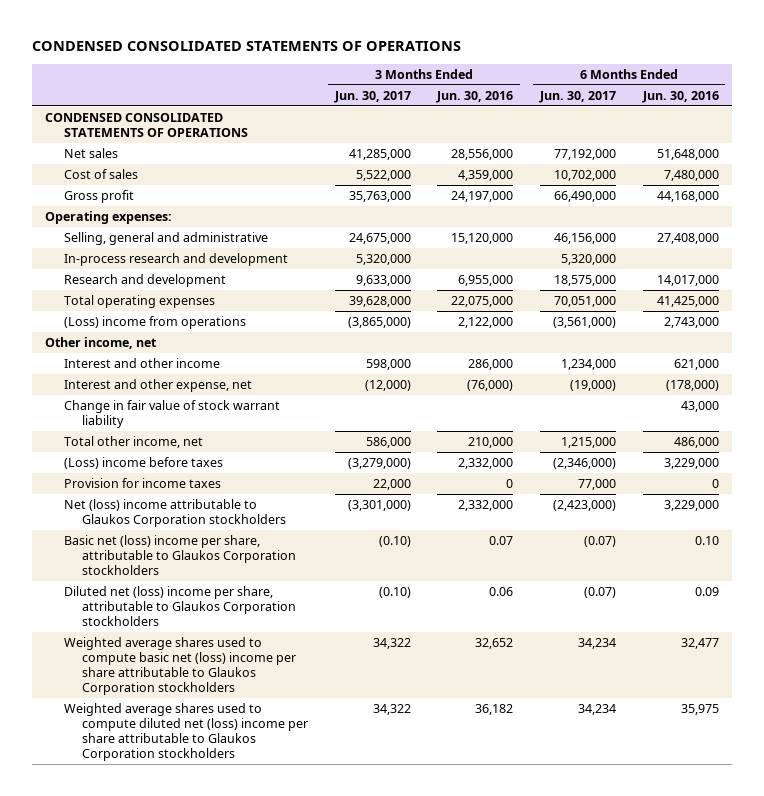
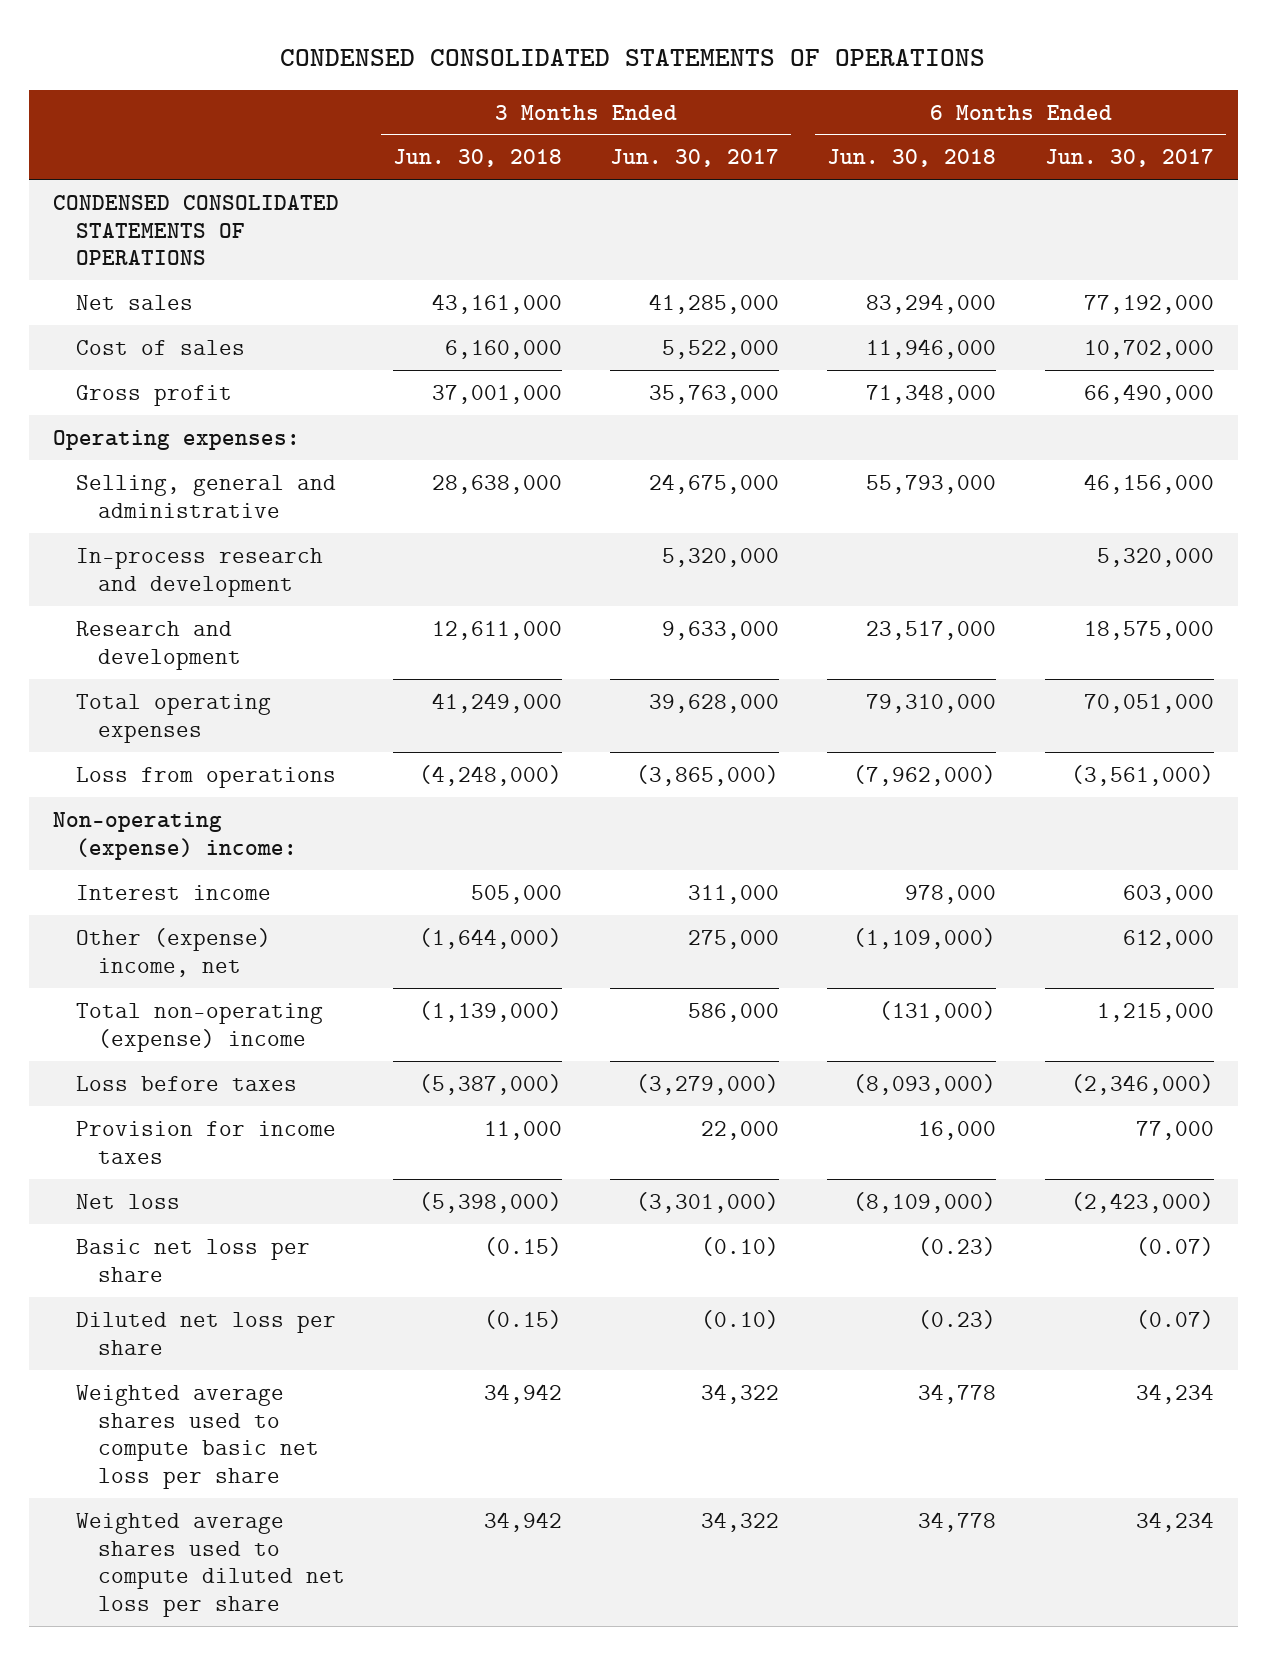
- | 3 Months Ended Jun. 30, 2017 | 3 Months Ended Jun. 30, 2016 | 6 Months Ended Jun. 30, 2017 | 6 Months Ended Jun. 30, 2016
+ | 3 Months Ended Jun. 30, 2018 | 3 Months Ended Jun. 30, 2017 | 6 Months Ended Jun. 30, 2018 | 6 Months Ended Jun. 30, 2017
- (Loss) income from operations | (3,865,000) | 2,122,000 | (3,561,000) | 2,743,000
- Other income, net
- Interest and other income | 598,000 | 286,000 | 1,234,000 | 621,000
- Interest and other expense, net | (12,000) | (76,000) | (19,000) | (178,000)
- Change in fair value of stock warrant liability | | | | 43,000
- Total other income, net | 586,000 | 210,000 | 1,215,000 | 486,000
- (Loss) income before taxes | (3,279,000) | 2,332,000 | (2,346,000) | 3,229,000
+ Loss from operations | (4,248,000) | (3,865,000) | (7,962,000) | (3,561,000)
+ Non-operating (expense) income:
+ Interest income | 505,000 | 311,000 | 978,000 | 603,000
+ Other (expense) income, net | (1,644,000) | 275,000 | (1,109,000) | 612,000
+ Total non-operating (expense) income | (1,139,000) | 586,000 | (131,000) | 1,215,000
+ Loss before taxes | (5,387,000) | (3,279,000) | (8,093,000) | (2,346,000)
- Net (loss) income attributable to Glaukos Corporation stockholders | (3,301,000) | 2,332,000 | (2,423,000) | 3,229,000
- Basic net (loss) income per share, attributable to Glaukos Corporation stockholders | (0.10) | 0.07 | (0.07) | 0.10
- Diluted net (loss) income per share, attributable to Glaukos Corporation stockholders | (0.10) | 0.06 | (0.07) | 0.09
- Weighted average shares used to compute basic net (loss) income per share attributable to Glaukos Corporation stockholders | 34,322 | 32,652 | 34,234 | 32,477
- Weighted average shares used to compute diluted net (loss) income per share attributable to Glaukos Corporation stockholders | 34,322 | 36,182 | 34,234 | 35,975
+ Net loss | (5,398,000) | (3,301,000) | (8,109,000) | (2,423,000)
+ Basic net loss per share | (0.15) | (0.10) | (0.23) | (0.07)
+ Diluted net loss per share | (0.15) | (0.10) | (0.23) | (0.07)
+ Weighted average shares used to compute basic net loss per share | 34,942 | 34,322 | 34,778 | 34,234
+ Weighted average shares used to compute diluted net loss per share | 34,942 | 34,322 | 34,778 | 34,234

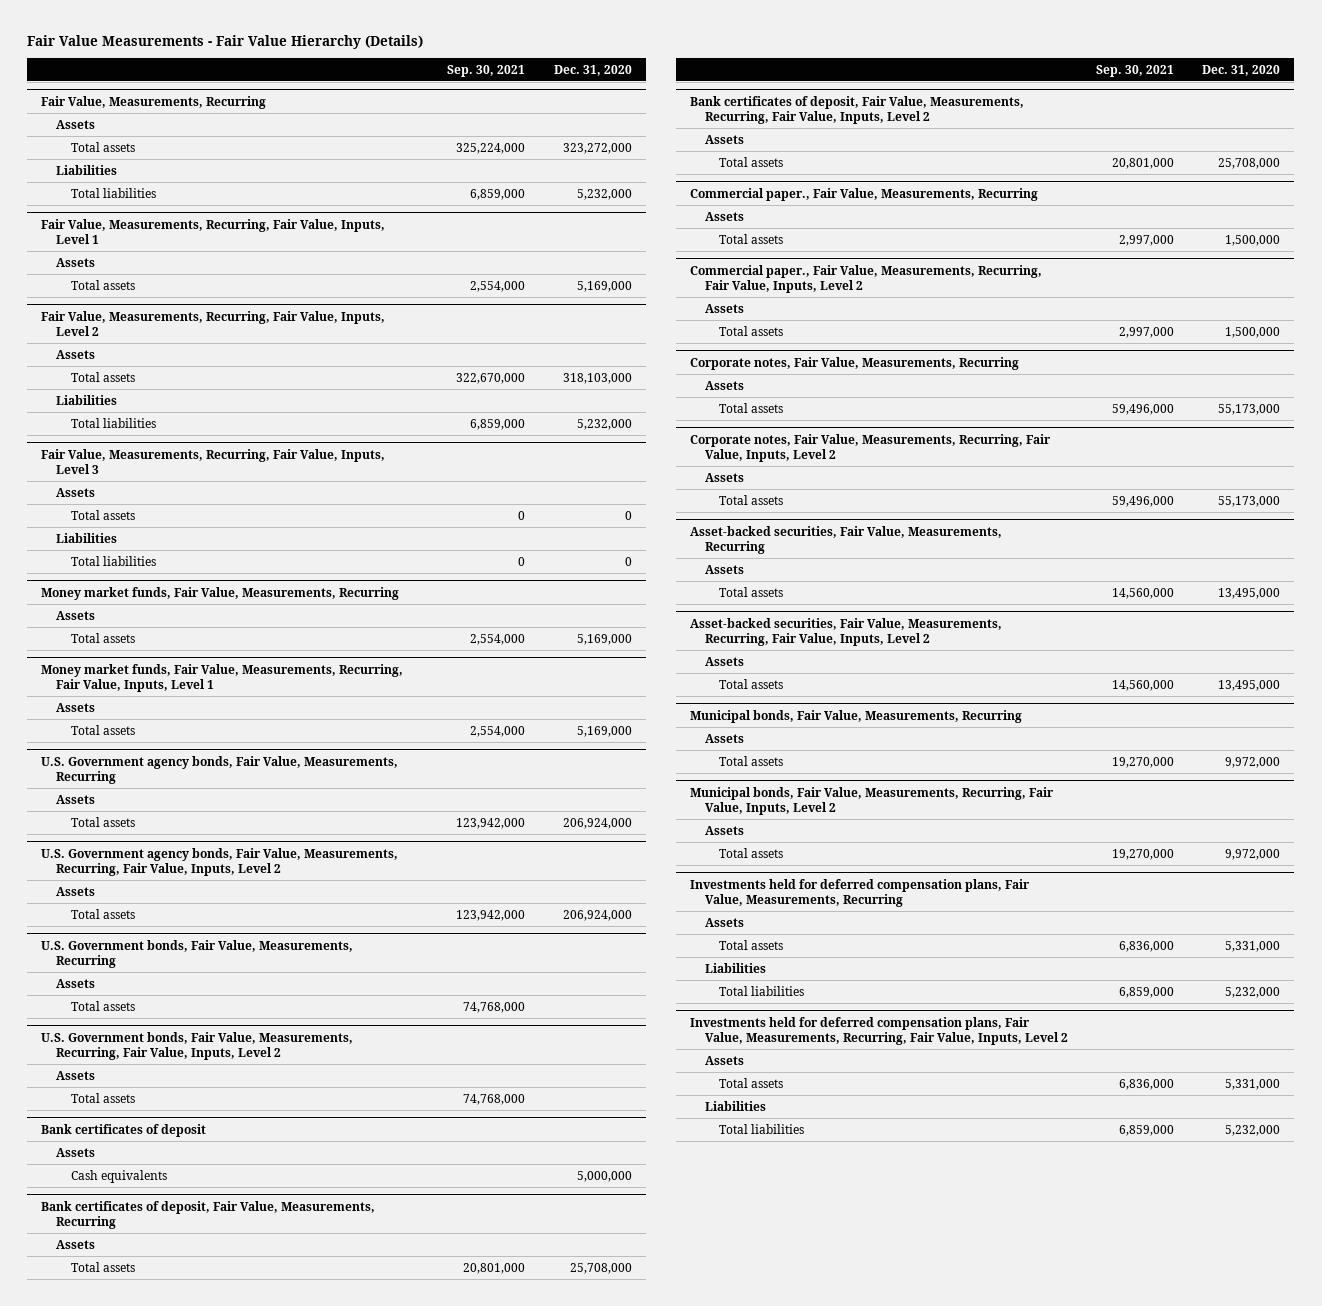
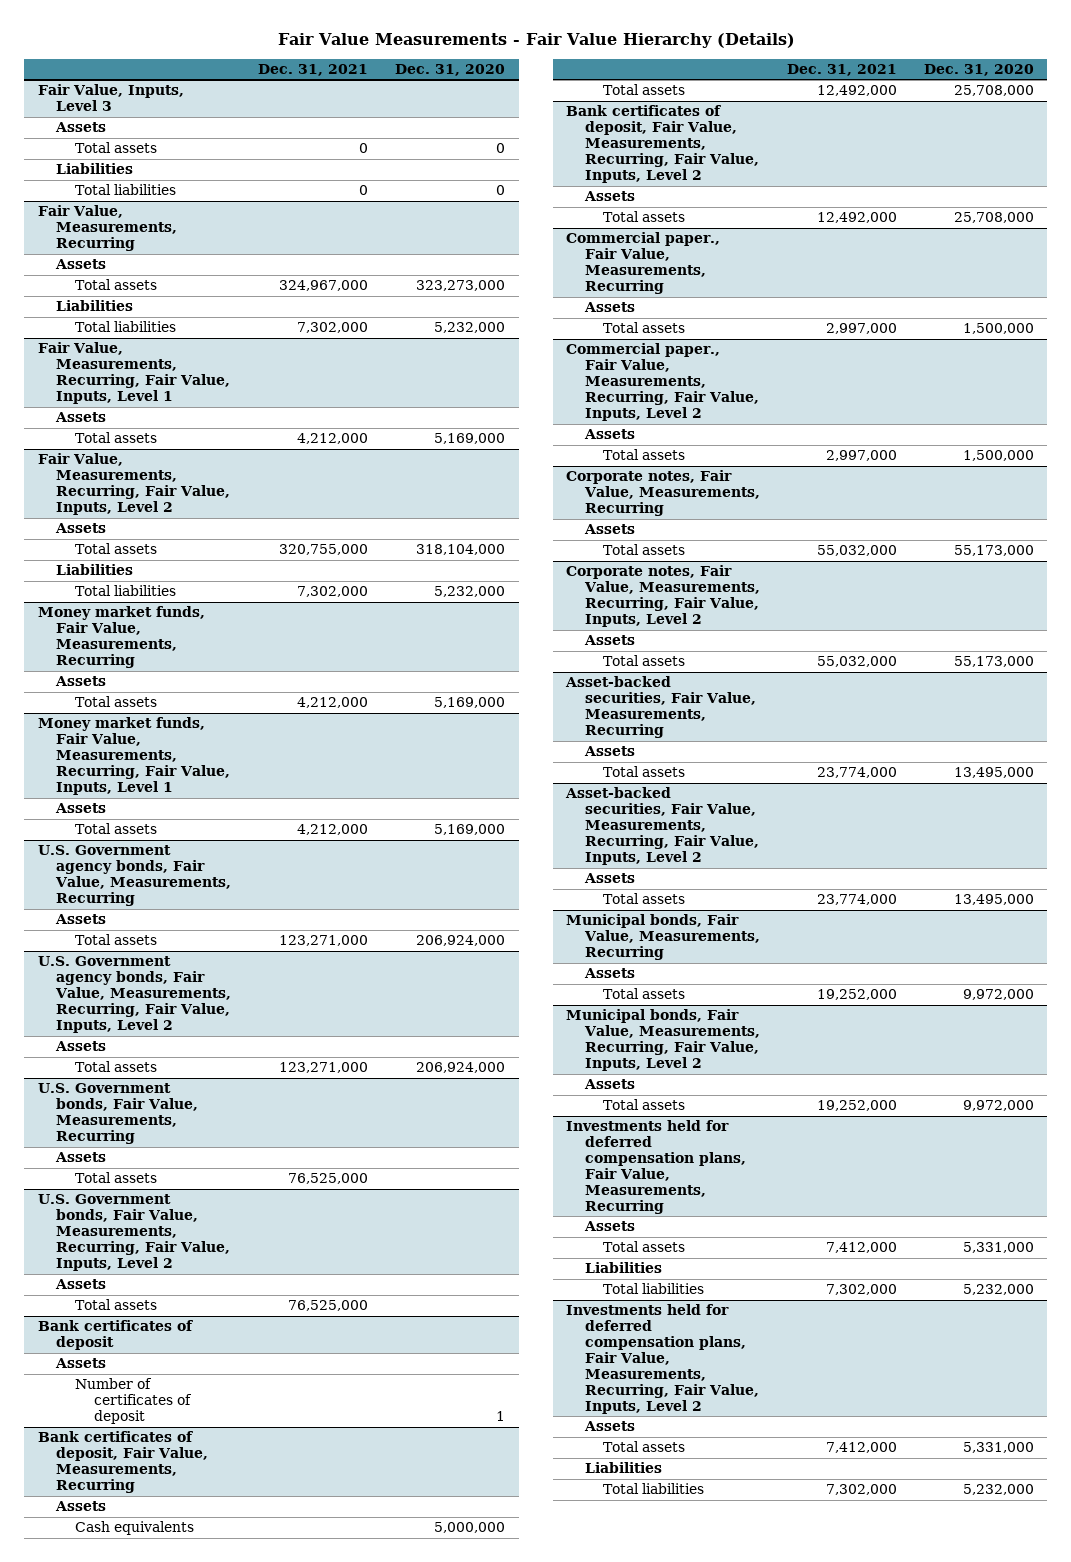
- | Sep. 30, 2021 | Dec. 31, 2020
+ | Dec. 31, 2021 | Dec. 31, 2020
+ Fair Value, Inputs, Level 3
+ Assets
+ Total assets | 0 | 0
+ Liabilities
+ Total liabilities | 0 | 0
@ Fair Value, Measurements, Recurring
- Total assets | 325,224,000 | 323,272,000
+ Total assets | 324,967,000 | 323,273,000
@ Fair Value, Measurements, Recurring, Fair Value, Inputs, Level 2
- Total assets | 322,670,000 | 318,103,000
+ Total assets | 320,755,000 | 318,104,000
- Fair Value, Measurements, Recurring, Fair Value, Inputs, Level 3
- Assets
- Total assets | 0 | 0
- Liabilities
- Total liabilities | 0 | 0
@ Bank certificates of deposit
- Cash equivalents | | 5,000,000
+ Number of certificates of deposit | | 1
@ Bank certificates of deposit, Fair Value, Measurements, Recurring
+ Cash equivalents | | 5,000,000

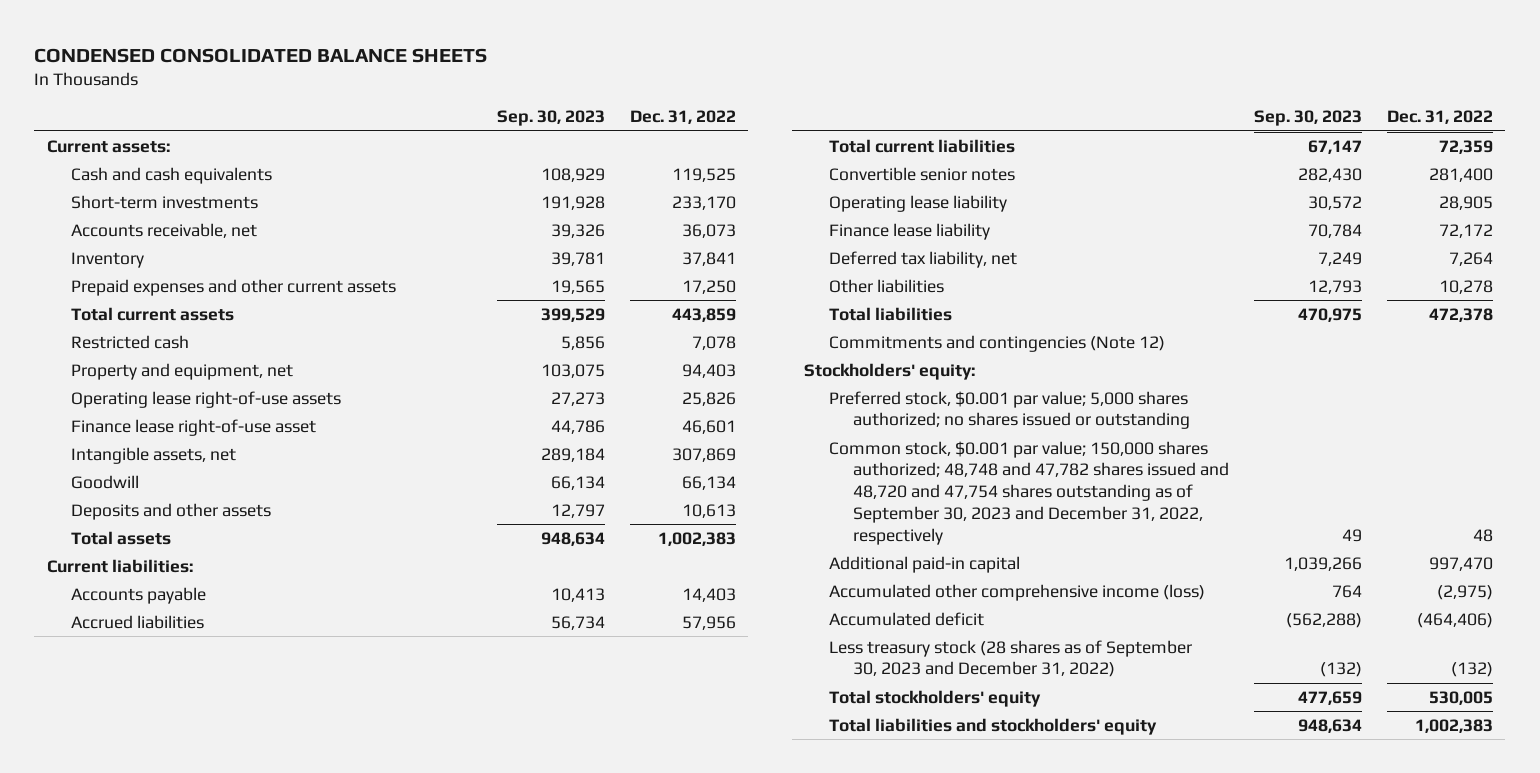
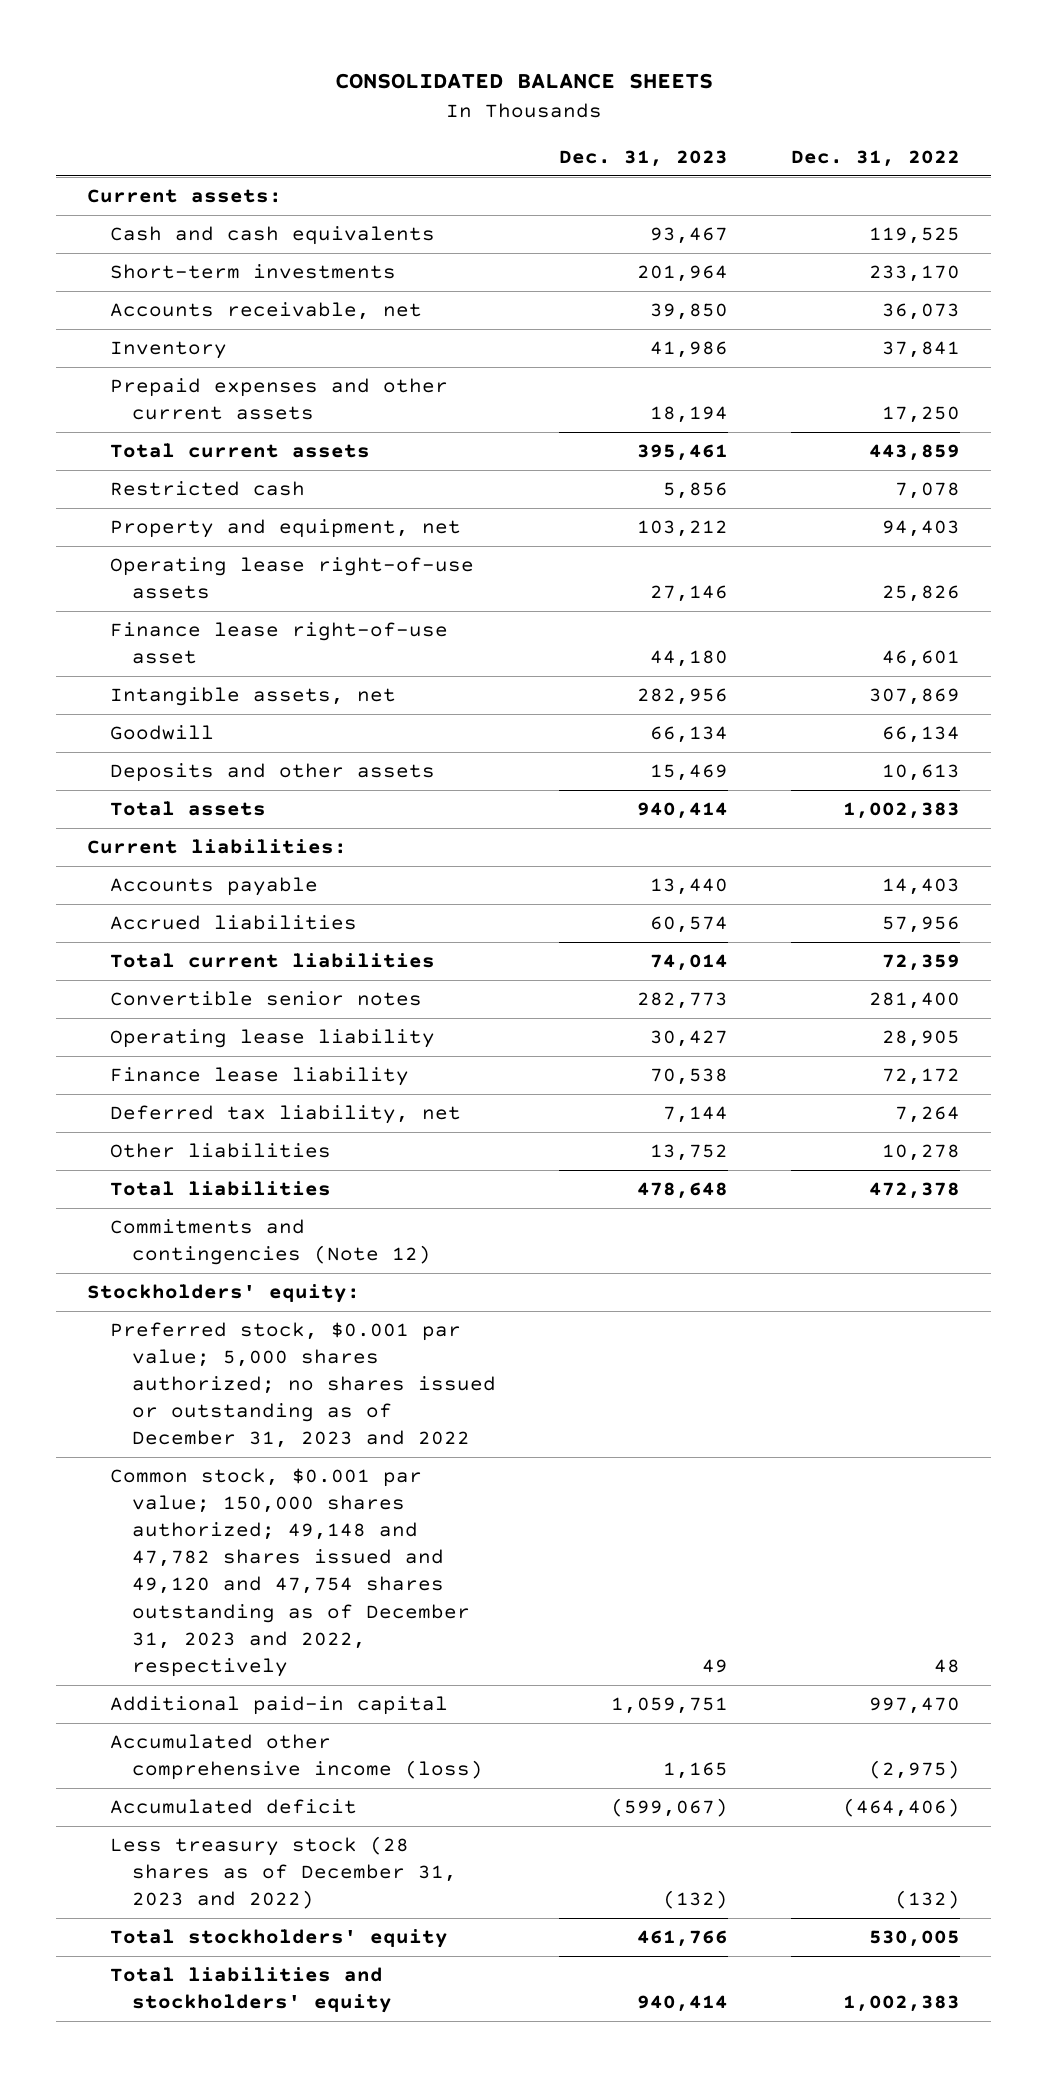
- CONDENSED CONSOLIDATED BALANCE SHEETS
+ CONSOLIDATED BALANCE SHEETS
- | Sep. 30, 2023 | Dec. 31, 2022
+ | Dec. 31, 2023 | Dec. 31, 2022
- Preferred stock, $0.001 par value; 5,000 shares authorized; no shares issued or outstanding
- Common stock, $0.001 par value; 150,000 shares authorized; 48,748 and 47,782 shares issued and 48,720 and 47,754 shares outstanding as of September 30, 2023 and December 31, 2022, respectively | 49 | 48
+ Preferred stock, $0.001 par value; 5,000 shares authorized; no shares issued or outstanding as of December 31, 2023 and 2022
+ Common stock, $0.001 par value; 150,000 shares authorized; 49,148 and 47,782 shares issued and 49,120 and 47,754 shares outstanding as of December 31, 2023 and 2022, respectively | 49 | 48
- Less treasury stock (28 shares as of September 30, 2023 and December 31, 2022) | (132) | (132)
+ Less treasury stock (28 shares as of December 31, 2023 and 2022) | (132) | (132)

